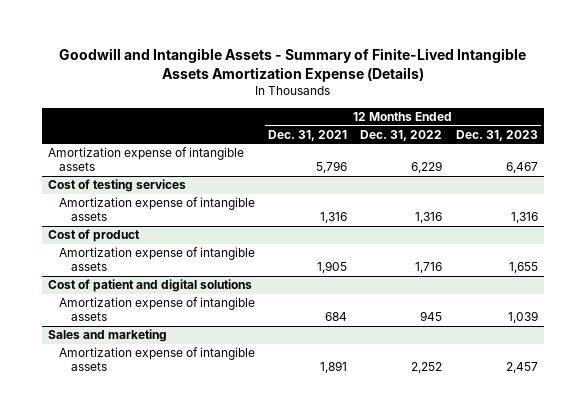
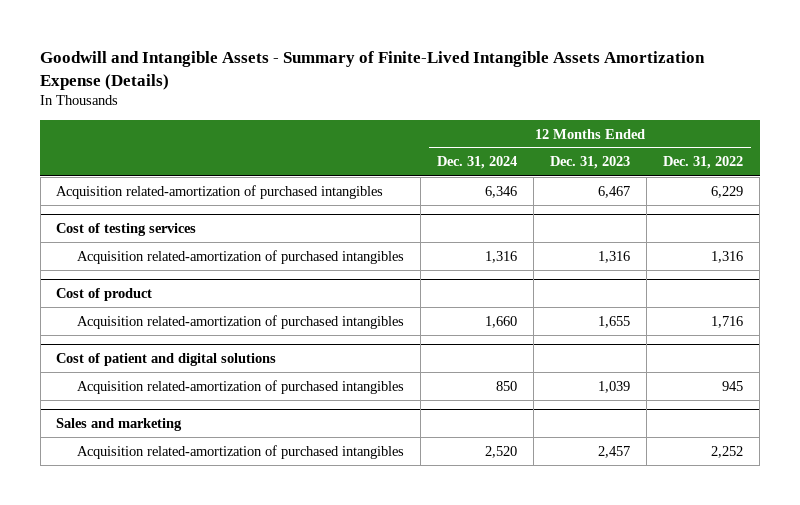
- | 12 Months Ended Dec. 31, 2021 | 12 Months Ended Dec. 31, 2022 | 12 Months Ended Dec. 31, 2023
+ | 12 Months Ended Dec. 31, 2024 | 12 Months Ended Dec. 31, 2023 | 12 Months Ended Dec. 31, 2022
- Amortization expense of intangible assets | 5,796 | 6,229 | 6,467
+ Acquisition related-amortization of purchased intangibles | 6,346 | 6,467 | 6,229
@ Cost of testing services
- Amortization expense of intangible assets | 1,316 | 1,316 | 1,316
+ Acquisition related-amortization of purchased intangibles | 1,316 | 1,316 | 1,316
@ Cost of product
- Amortization expense of intangible assets | 1,905 | 1,716 | 1,655
+ Acquisition related-amortization of purchased intangibles | 1,660 | 1,655 | 1,716
@ Cost of patient and digital solutions
- Amortization expense of intangible assets | 684 | 945 | 1,039
+ Acquisition related-amortization of purchased intangibles | 850 | 1,039 | 945
@ Sales and marketing
- Amortization expense of intangible assets | 1,891 | 2,252 | 2,457
+ Acquisition related-amortization of purchased intangibles | 2,520 | 2,457 | 2,252

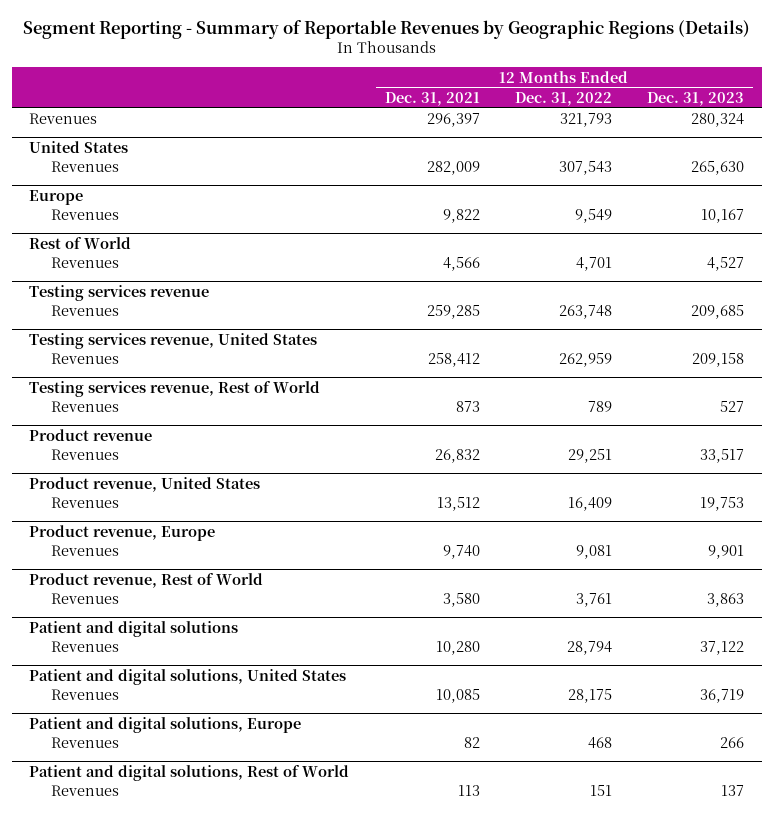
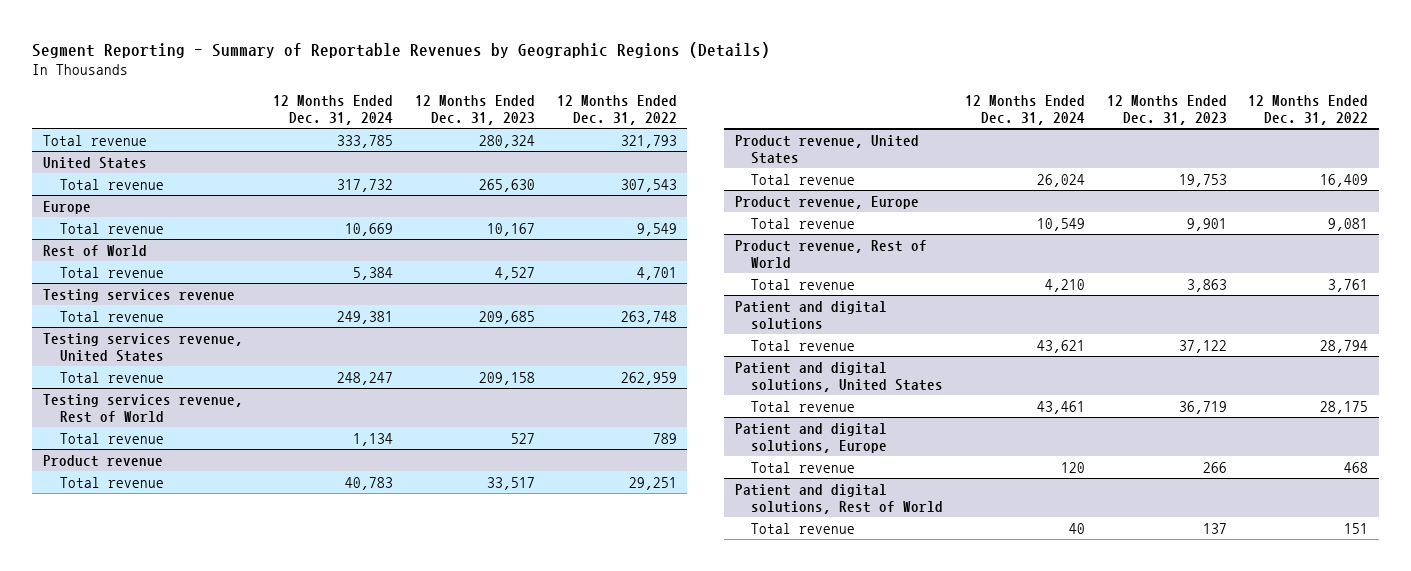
- | 12 Months Ended Dec. 31, 2021 | 12 Months Ended Dec. 31, 2022 | 12 Months Ended Dec. 31, 2023
+ | 12 Months Ended Dec. 31, 2024 | 12 Months Ended Dec. 31, 2023 | 12 Months Ended Dec. 31, 2022
- Revenues | 296,397 | 321,793 | 280,324
+ Total revenue | 333,785 | 280,324 | 321,793
@ United States
- Revenues | 282,009 | 307,543 | 265,630
+ Total revenue | 317,732 | 265,630 | 307,543
@ Europe
- Revenues | 9,822 | 9,549 | 10,167
+ Total revenue | 10,669 | 10,167 | 9,549
@ Rest of World
- Revenues | 4,566 | 4,701 | 4,527
+ Total revenue | 5,384 | 4,527 | 4,701
@ Testing services revenue
- Revenues | 259,285 | 263,748 | 209,685
+ Total revenue | 249,381 | 209,685 | 263,748
@ Testing services revenue, United States
- Revenues | 258,412 | 262,959 | 209,158
+ Total revenue | 248,247 | 209,158 | 262,959
@ Testing services revenue, Rest of World
- Revenues | 873 | 789 | 527
+ Total revenue | 1,134 | 527 | 789
@ Product revenue
- Revenues | 26,832 | 29,251 | 33,517
+ Total revenue | 40,783 | 33,517 | 29,251
@ Product revenue, United States
- Revenues | 13,512 | 16,409 | 19,753
+ Total revenue | 26,024 | 19,753 | 16,409
@ Product revenue, Europe
- Revenues | 9,740 | 9,081 | 9,901
+ Total revenue | 10,549 | 9,901 | 9,081
@ Product revenue, Rest of World
- Revenues | 3,580 | 3,761 | 3,863
+ Total revenue | 4,210 | 3,863 | 3,761
@ Patient and digital solutions
- Revenues | 10,280 | 28,794 | 37,122
+ Total revenue | 43,621 | 37,122 | 28,794
@ Patient and digital solutions, United States
- Revenues | 10,085 | 28,175 | 36,719
+ Total revenue | 43,461 | 36,719 | 28,175
@ Patient and digital solutions, Europe
- Revenues | 82 | 468 | 266
+ Total revenue | 120 | 266 | 468
@ Patient and digital solutions, Rest of World
- Revenues | 113 | 151 | 137
+ Total revenue | 40 | 137 | 151

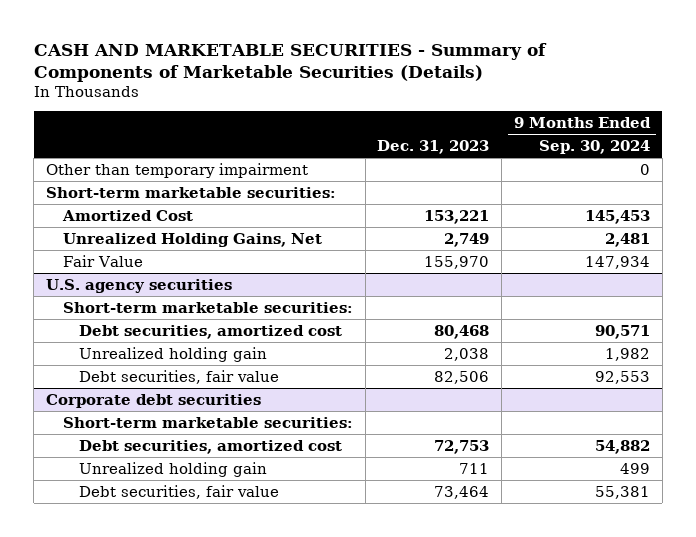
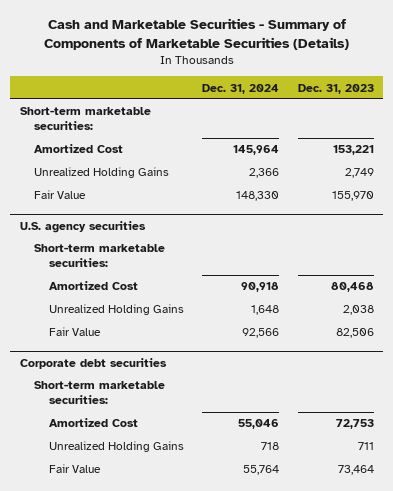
- CASH AND MARKETABLE SECURITIES - Summary of Components of Marketable Securities (Details)
+ Cash and Marketable Securities - Summary of Components of Marketable Securities (Details)
- | Dec. 31, 2023 | 9 Months Ended Sep. 30, 2024
+ | Dec. 31, 2024 | Dec. 31, 2023
- Other than temporary impairment | | 0
- Unrealized Holding Gains, Net | 2,749 | 2,481
+ Unrealized Holding Gains | 2,366 | 2,749
@ U.S. agency securities
- Debt securities, amortized cost | 80,468 | 90,571
- Unrealized holding gain | 2,038 | 1,982
- Debt securities, fair value | 82,506 | 92,553
+ Amortized Cost | 90,918 | 80,468
+ Unrealized Holding Gains | 1,648 | 2,038
+ Fair Value | 92,566 | 82,506
@ Corporate debt securities
- Debt securities, amortized cost | 72,753 | 54,882
- Unrealized holding gain | 711 | 499
- Debt securities, fair value | 73,464 | 55,381
+ Amortized Cost | 55,046 | 72,753
+ Unrealized Holding Gains | 718 | 711
+ Fair Value | 55,764 | 73,464

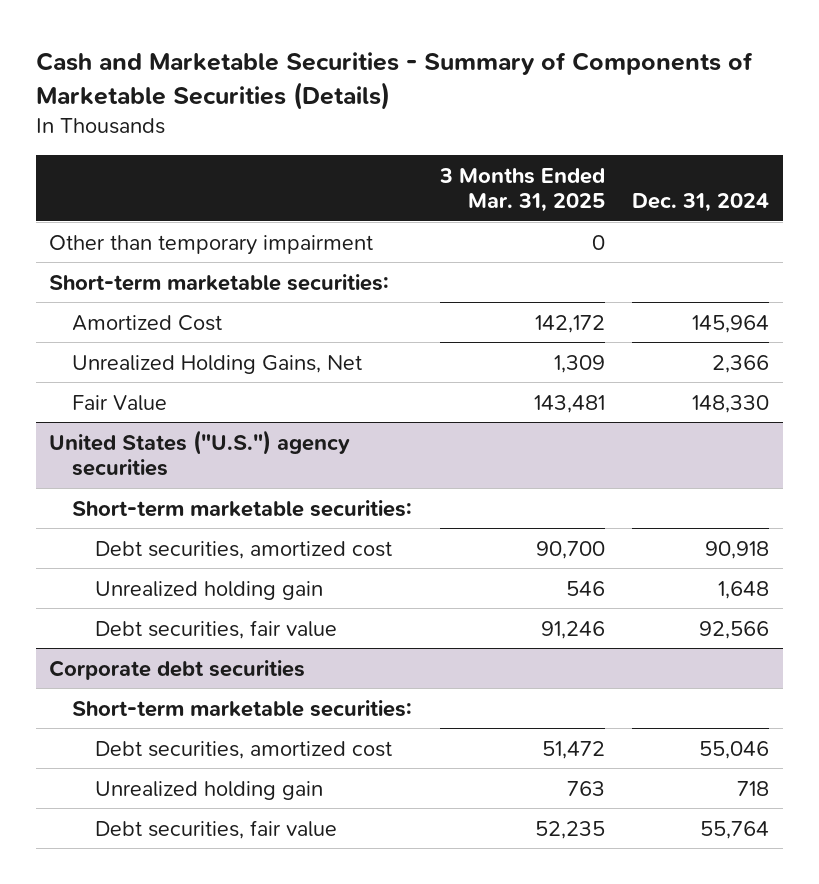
- | Dec. 31, 2024 | Dec. 31, 2023
+ | 3 Months Ended Mar. 31, 2025 | Dec. 31, 2024
+ Other than temporary impairment | 0 |
- Unrealized Holding Gains | 2,366 | 2,749
+ Unrealized Holding Gains, Net | 1,309 | 2,366
- U.S. agency securities
+ United States ("U.S.") agency securities
- Amortized Cost | 90,918 | 80,468
- Unrealized Holding Gains | 1,648 | 2,038
- Fair Value | 92,566 | 82,506
+ Debt securities, amortized cost | 90,700 | 90,918
+ Unrealized holding gain | 546 | 1,648
+ Debt securities, fair value | 91,246 | 92,566
@ Corporate debt securities
- Amortized Cost | 55,046 | 72,753
- Unrealized Holding Gains | 718 | 711
- Fair Value | 55,764 | 73,464
+ Debt securities, amortized cost | 51,472 | 55,046
+ Unrealized holding gain | 763 | 718
+ Debt securities, fair value | 52,235 | 55,764

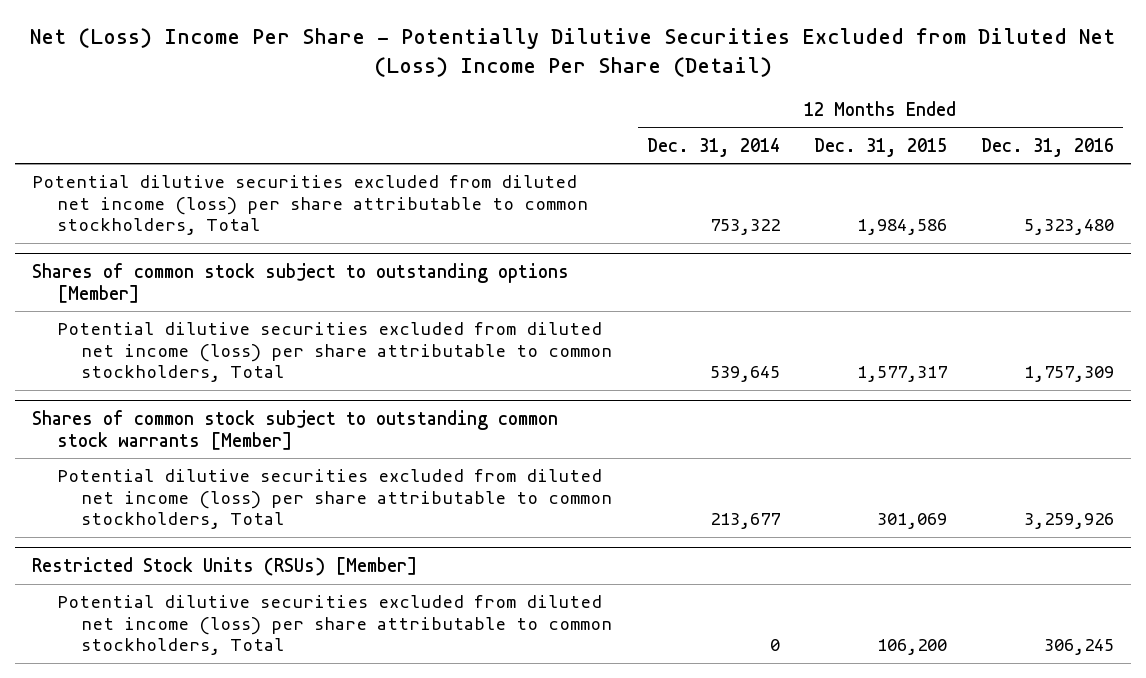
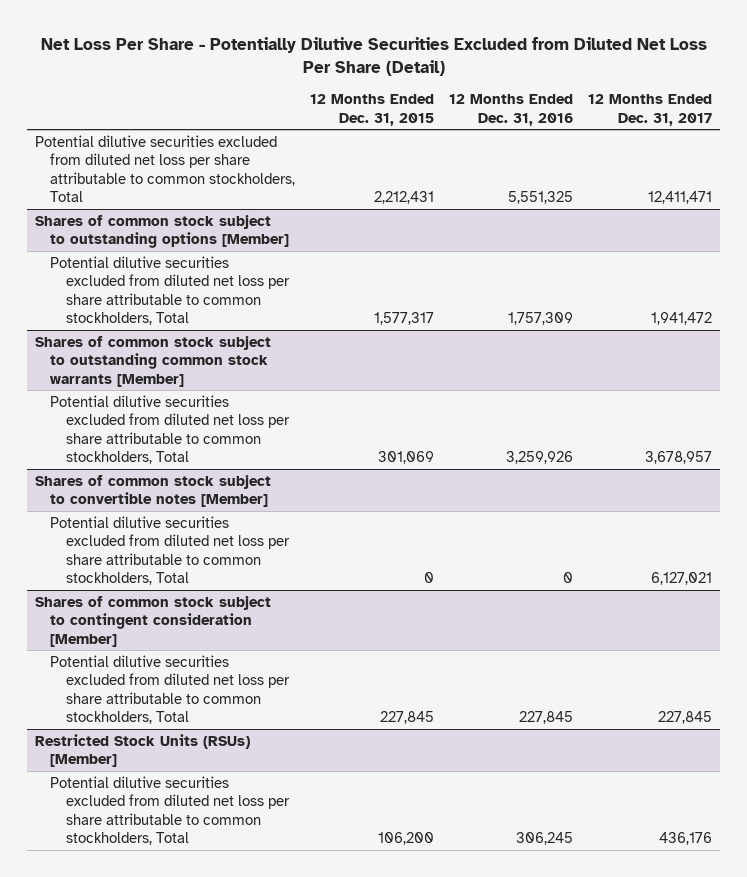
- Net (Loss) Income Per Share - Potentially Dilutive Securities Excluded from Diluted Net (Loss) Income Per Share (Detail)
+ Net Loss Per Share - Potentially Dilutive Securities Excluded from Diluted Net Loss Per Share (Detail)
- | 12 Months Ended Dec. 31, 2014 | 12 Months Ended Dec. 31, 2015 | 12 Months Ended Dec. 31, 2016
+ | 12 Months Ended Dec. 31, 2015 | 12 Months Ended Dec. 31, 2016 | 12 Months Ended Dec. 31, 2017
- Potential dilutive securities excluded from diluted net income (loss) per share attributable to common stockholders, Total | 753,322 | 1,984,586 | 5,323,480
+ Potential dilutive securities excluded from diluted net loss per share attributable to common stockholders, Total | 2,212,431 | 5,551,325 | 12,411,471
@ Shares of common stock subject to outstanding options [Member]
- Potential dilutive securities excluded from diluted net income (loss) per share attributable to common stockholders, Total | 539,645 | 1,577,317 | 1,757,309
+ Potential dilutive securities excluded from diluted net loss per share attributable to common stockholders, Total | 1,577,317 | 1,757,309 | 1,941,472
@ Shares of common stock subject to outstanding common stock warrants [Member]
- Potential dilutive securities excluded from diluted net income (loss) per share attributable to common stockholders, Total | 213,677 | 301,069 | 3,259,926
+ Potential dilutive securities excluded from diluted net loss per share attributable to common stockholders, Total | 301,069 | 3,259,926 | 3,678,957
+ Shares of common stock subject to convertible notes [Member]
+ Potential dilutive securities excluded from diluted net loss per share attributable to common stockholders, Total | 0 | 0 | 6,127,021
+ Shares of common stock subject to contingent consideration [Member]
+ Potential dilutive securities excluded from diluted net loss per share attributable to common stockholders, Total | 227,845 | 227,845 | 227,845
@ Restricted Stock Units (RSUs) [Member]
- Potential dilutive securities excluded from diluted net income (loss) per share attributable to common stockholders, Total | 0 | 106,200 | 306,245
+ Potential dilutive securities excluded from diluted net loss per share attributable to common stockholders, Total | 106,200 | 306,245 | 436,176

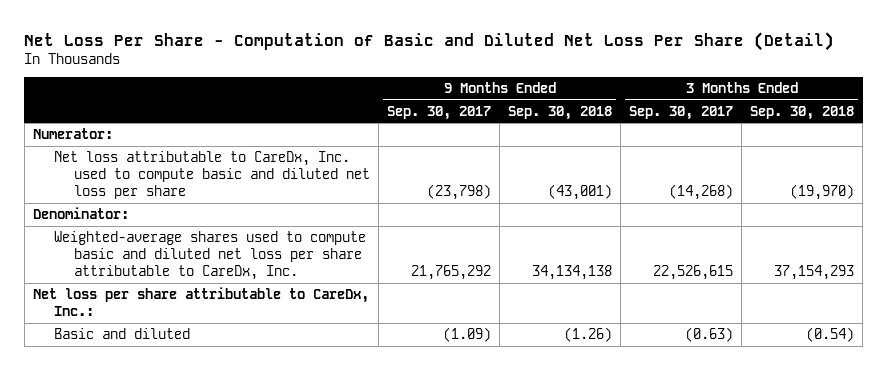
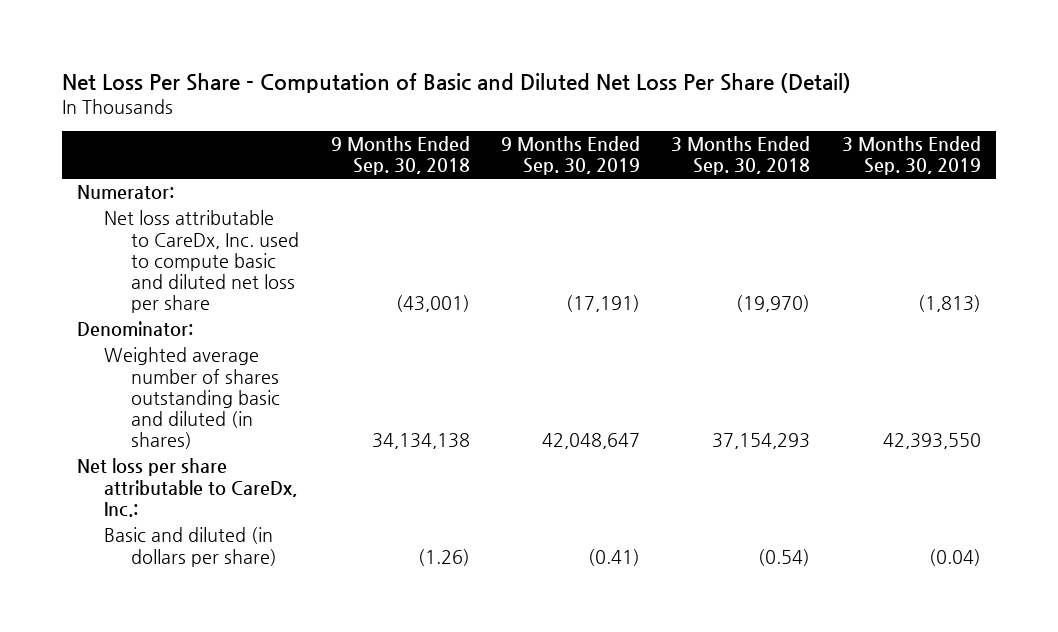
- | 9 Months Ended Sep. 30, 2017 | 9 Months Ended Sep. 30, 2018 | 3 Months Ended Sep. 30, 2017 | 3 Months Ended Sep. 30, 2018
+ | 9 Months Ended Sep. 30, 2018 | 9 Months Ended Sep. 30, 2019 | 3 Months Ended Sep. 30, 2018 | 3 Months Ended Sep. 30, 2019
- Weighted-average shares used to compute basic and diluted net loss per share attributable to CareDx, Inc. | 21,765,292 | 34,134,138 | 22,526,615 | 37,154,293
+ Weighted average number of shares outstanding basic and diluted (in shares) | 34,134,138 | 42,048,647 | 37,154,293 | 42,393,550
- Basic and diluted | (1.09) | (1.26) | (0.63) | (0.54)
+ Basic and diluted (in dollars per share) | (1.26) | (0.41) | (0.54) | (0.04)

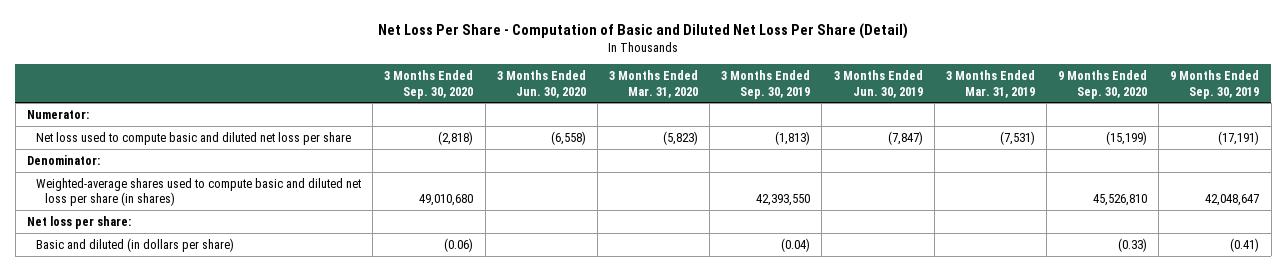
- | 9 Months Ended Sep. 30, 2018 | 9 Months Ended Sep. 30, 2019 | 3 Months Ended Sep. 30, 2018 | 3 Months Ended Sep. 30, 2019
+ | 3 Months Ended Sep. 30, 2020 | 3 Months Ended Jun. 30, 2020 | 3 Months Ended Mar. 31, 2020 | 3 Months Ended Sep. 30, 2019 | 3 Months Ended Jun. 30, 2019 | 3 Months Ended Mar. 31, 2019 | 9 Months Ended Sep. 30, 2020 | 9 Months Ended Sep. 30, 2019
- Net loss attributable to CareDx, Inc. used to compute basic and diluted net loss per share | (43,001) | (17,191) | (19,970) | (1,813)
+ Net loss used to compute basic and diluted net loss per share | (2,818) | (6,558) | (5,823) | (1,813) | (7,847) | (7,531) | (15,199) | (17,191)
- Weighted average number of shares outstanding basic and diluted (in shares) | 34,134,138 | 42,048,647 | 37,154,293 | 42,393,550
- Net loss per share attributable to CareDx, Inc.:
+ Weighted-average shares used to compute basic and diluted net loss per share (in shares) | 49,010,680 | | | 42,393,550 | | | 45,526,810 | 42,048,647
+ Net loss per share:

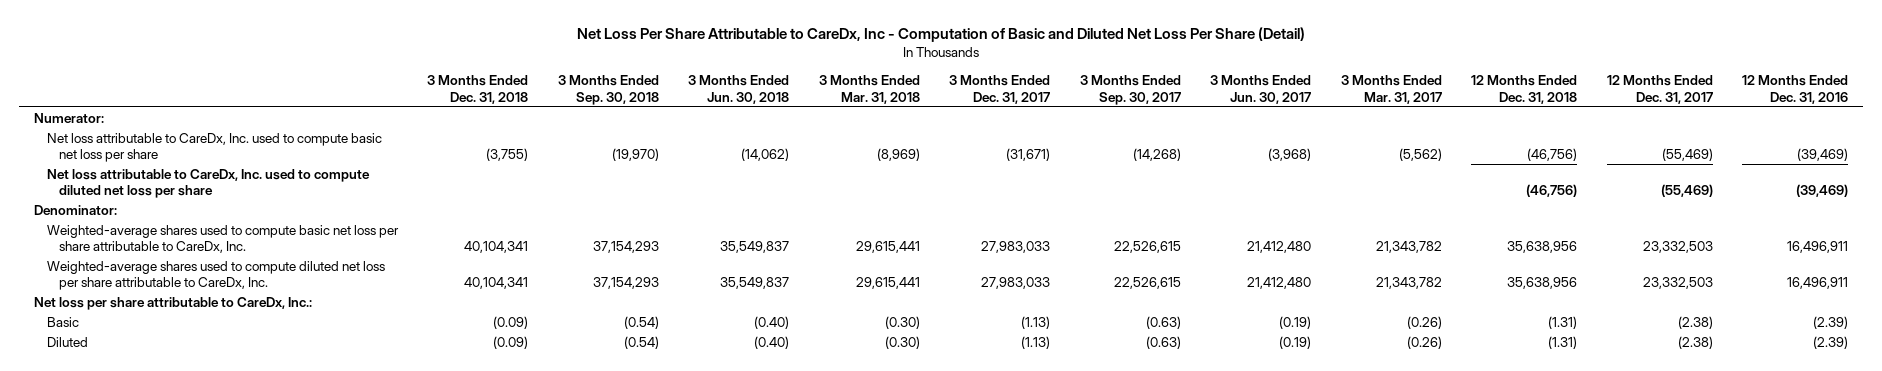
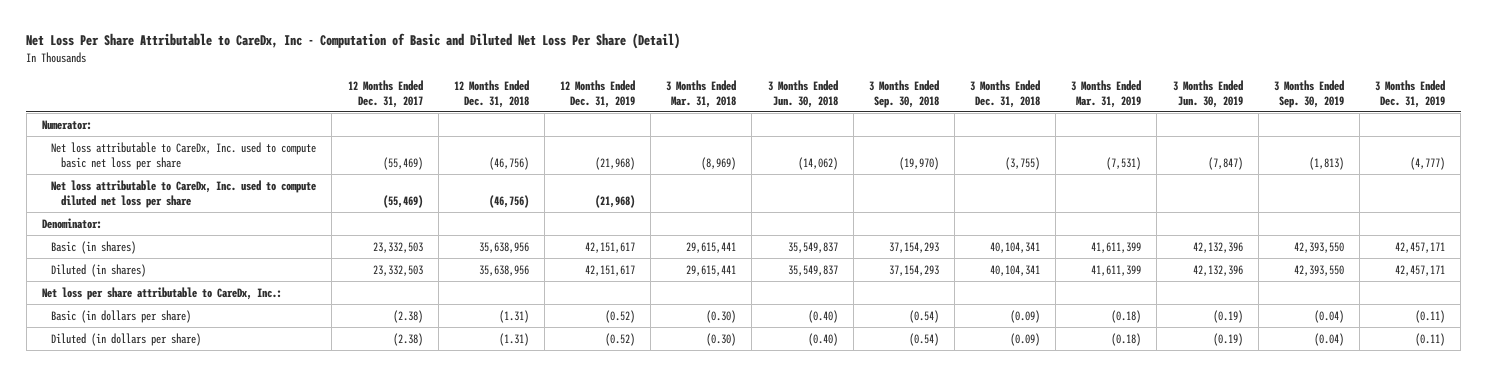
- | 3 Months Ended Dec. 31, 2018 | 3 Months Ended Sep. 30, 2018 | 3 Months Ended Jun. 30, 2018 | 3 Months Ended Mar. 31, 2018 | 3 Months Ended Dec. 31, 2017 | 3 Months Ended Sep. 30, 2017 | 3 Months Ended Jun. 30, 2017 | 3 Months Ended Mar. 31, 2017 | 12 Months Ended Dec. 31, 2018 | 12 Months Ended Dec. 31, 2017 | 12 Months Ended Dec. 31, 2016
+ | 12 Months Ended Dec. 31, 2017 | 12 Months Ended Dec. 31, 2018 | 12 Months Ended Dec. 31, 2019 | 3 Months Ended Mar. 31, 2018 | 3 Months Ended Jun. 30, 2018 | 3 Months Ended Sep. 30, 2018 | 3 Months Ended Dec. 31, 2018 | 3 Months Ended Mar. 31, 2019 | 3 Months Ended Jun. 30, 2019 | 3 Months Ended Sep. 30, 2019 | 3 Months Ended Dec. 31, 2019
- Weighted-average shares used to compute basic net loss per share attributable to CareDx, Inc. | 40,104,341 | 37,154,293 | 35,549,837 | 29,615,441 | 27,983,033 | 22,526,615 | 21,412,480 | 21,343,782 | 35,638,956 | 23,332,503 | 16,496,911
- Weighted-average shares used to compute diluted net loss per share attributable to CareDx, Inc. | 40,104,341 | 37,154,293 | 35,549,837 | 29,615,441 | 27,983,033 | 22,526,615 | 21,412,480 | 21,343,782 | 35,638,956 | 23,332,503 | 16,496,911
+ Basic (in shares) | 23,332,503 | 35,638,956 | 42,151,617 | 29,615,441 | 35,549,837 | 37,154,293 | 40,104,341 | 41,611,399 | 42,132,396 | 42,393,550 | 42,457,171
+ Diluted (in shares) | 23,332,503 | 35,638,956 | 42,151,617 | 29,615,441 | 35,549,837 | 37,154,293 | 40,104,341 | 41,611,399 | 42,132,396 | 42,393,550 | 42,457,171
- Basic | (0.09) | (0.54) | (0.40) | (0.30) | (1.13) | (0.63) | (0.19) | (0.26) | (1.31) | (2.38) | (2.39)
- Diluted | (0.09) | (0.54) | (0.40) | (0.30) | (1.13) | (0.63) | (0.19) | (0.26) | (1.31) | (2.38) | (2.39)
+ Basic (in dollars per share) | (2.38) | (1.31) | (0.52) | (0.30) | (0.40) | (0.54) | (0.09) | (0.18) | (0.19) | (0.04) | (0.11)
+ Diluted (in dollars per share) | (2.38) | (1.31) | (0.52) | (0.30) | (0.40) | (0.54) | (0.09) | (0.18) | (0.19) | (0.04) | (0.11)

